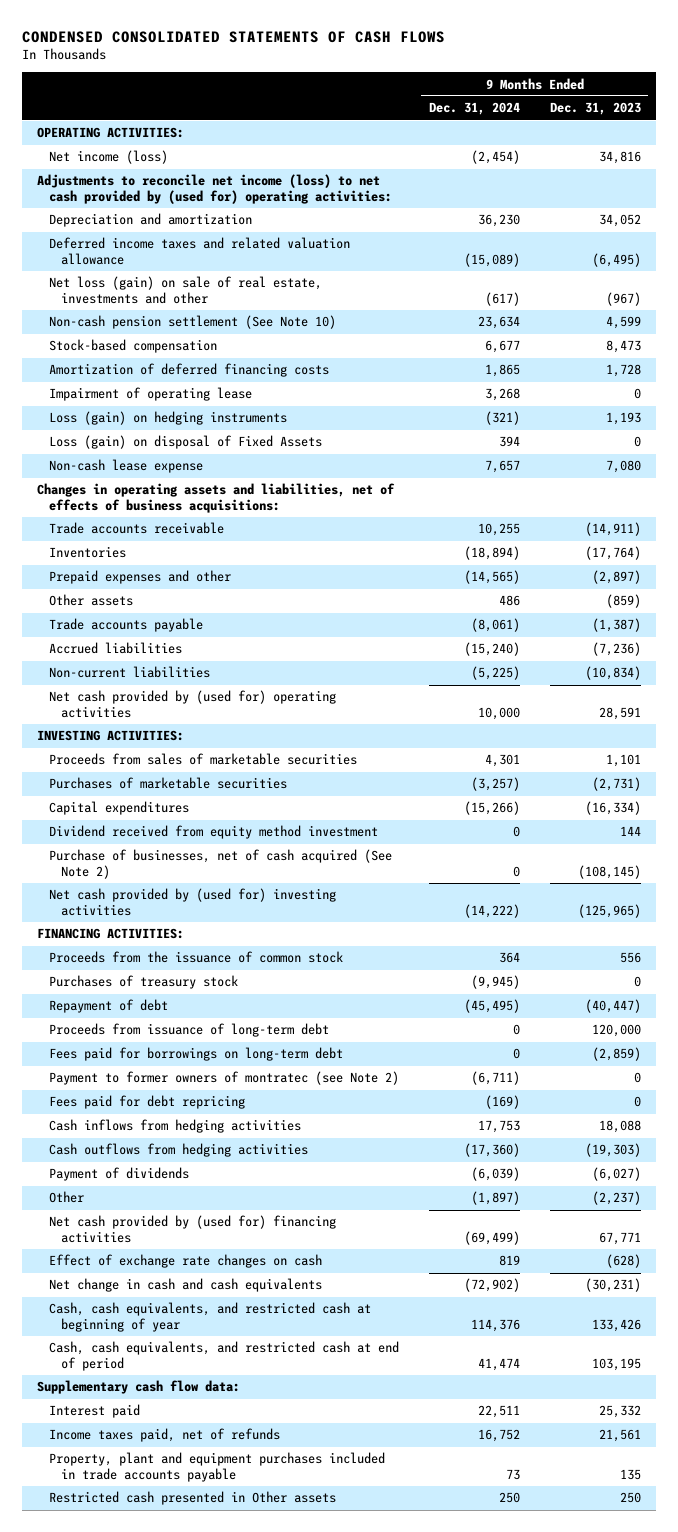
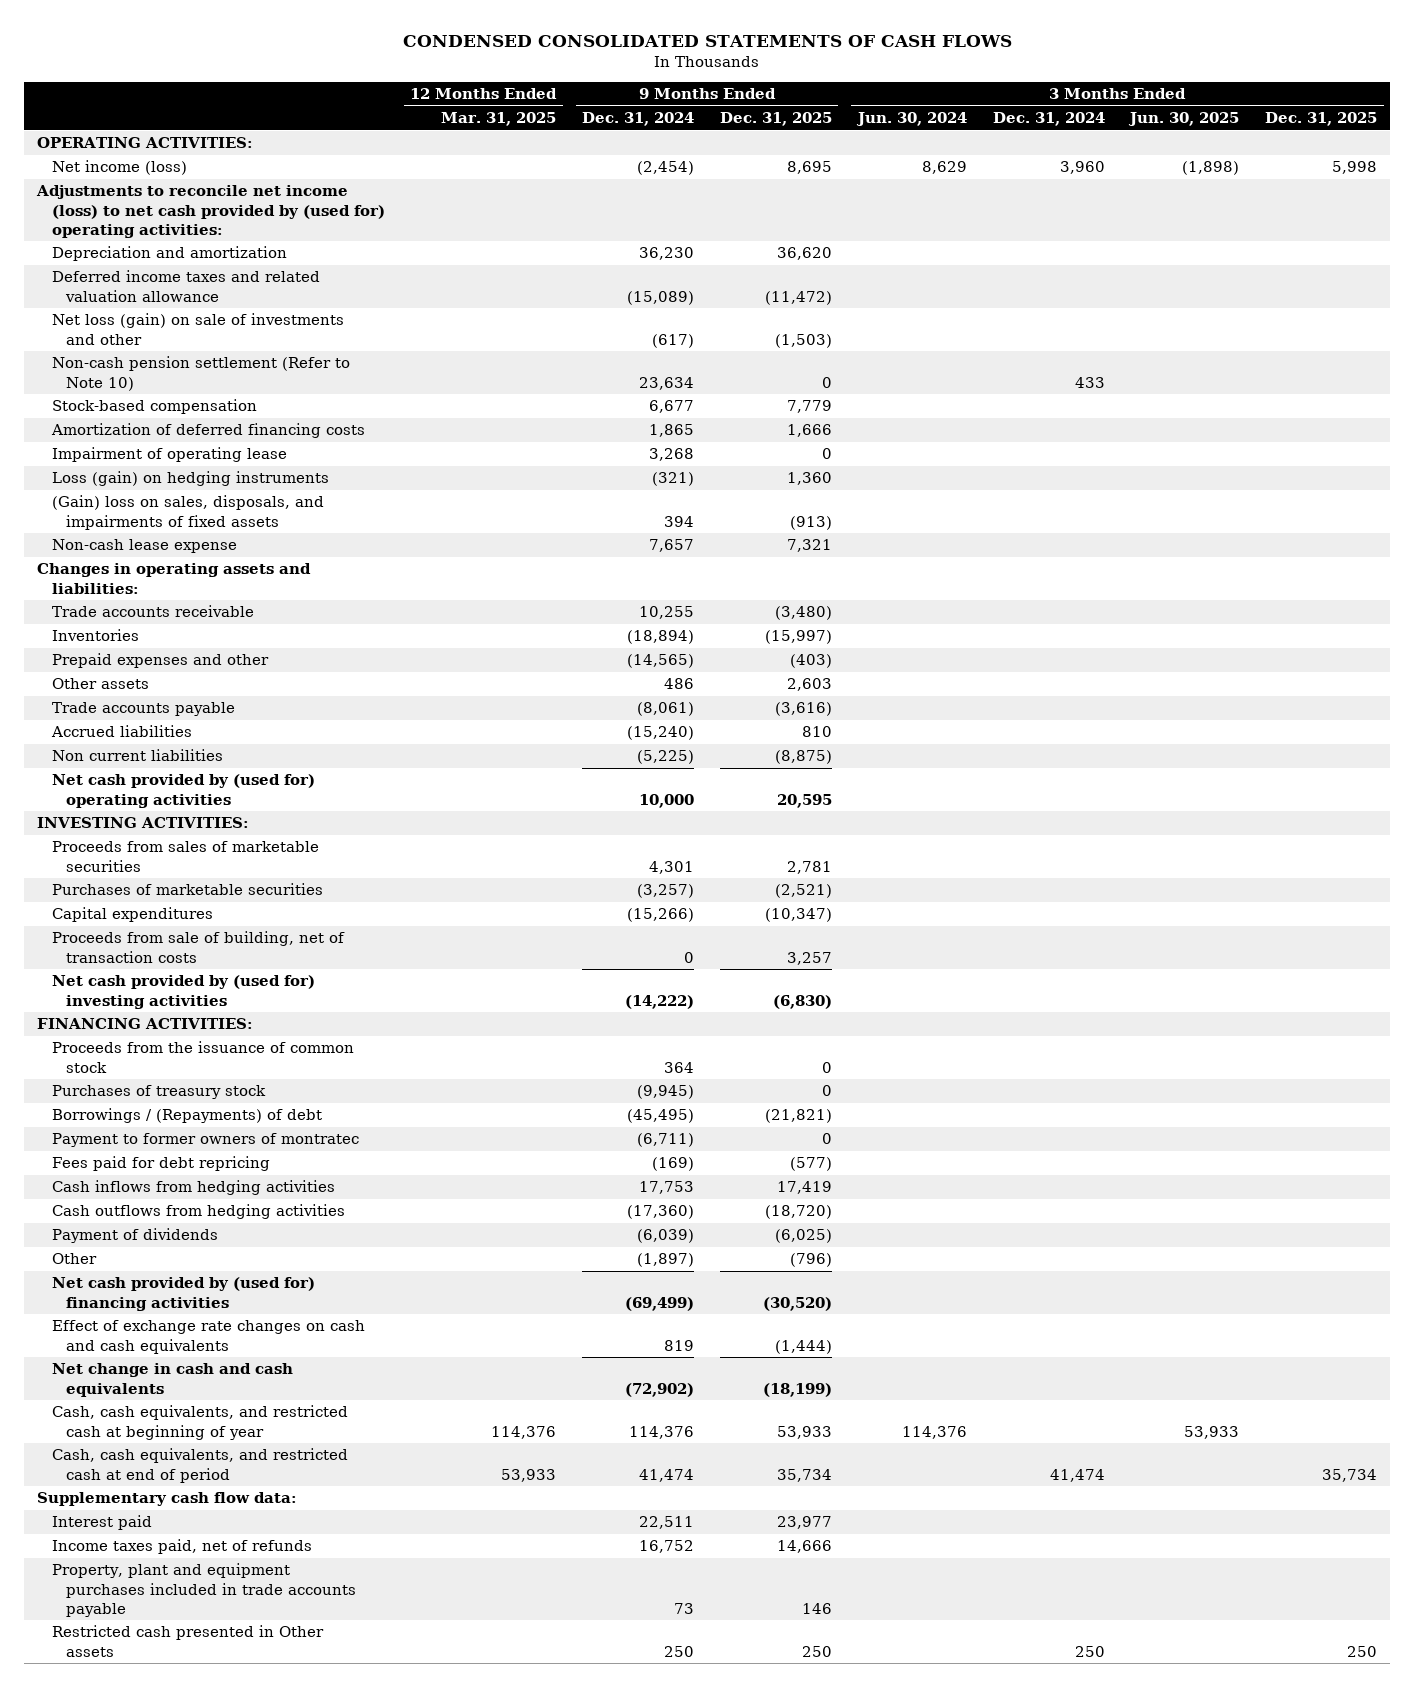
- | 9 Months Ended Dec. 31, 2024 | 9 Months Ended Dec. 31, 2023
+ | 12 Months Ended Mar. 31, 2025 | 9 Months Ended Dec. 31, 2024 | 9 Months Ended Dec. 31, 2025 | 3 Months Ended Jun. 30, 2024 | 3 Months Ended Dec. 31, 2024 | 3 Months Ended Jun. 30, 2025 | 3 Months Ended Dec. 31, 2025
- Net loss (gain) on sale of real estate, investments and other | (617) | (967)
- Non-cash pension settlement (See Note 10) | 23,634 | 4,599
+ Net loss (gain) on sale of investments and other | | (617) | (1,503) | | | |
+ Non-cash pension settlement (Refer to Note 10) | | 23,634 | 0 | | 433 | |
- Loss (gain) on disposal of Fixed Assets | 394 | 0
+ (Gain) loss on sales, disposals, and impairments of fixed assets | | 394 | (913) | | | |
- Changes in operating assets and liabilities, net of effects of business acquisitions:
+ Changes in operating assets and liabilities:
- Non-current liabilities | (5,225) | (10,834)
+ Non current liabilities | | (5,225) | (8,875) | | | |
- Dividend received from equity method investment | 0 | 144
- Purchase of businesses, net of cash acquired (See Note 2) | 0 | (108,145)
+ Proceeds from sale of building, net of transaction costs | | 0 | 3,257 | | | |
- Repayment of debt | (45,495) | (40,447)
- Proceeds from issuance of long-term debt | 0 | 120,000
- Fees paid for borrowings on long-term debt | 0 | (2,859)
- Payment to former owners of montratec (see Note 2) | (6,711) | 0
+ Borrowings / (Repayments) of debt | | (45,495) | (21,821) | | | |
+ Payment to former owners of montratec | | (6,711) | 0 | | | |
- Effect of exchange rate changes on cash | 819 | (628)
+ Effect of exchange rate changes on cash and cash equivalents | | 819 | (1,444) | | | |

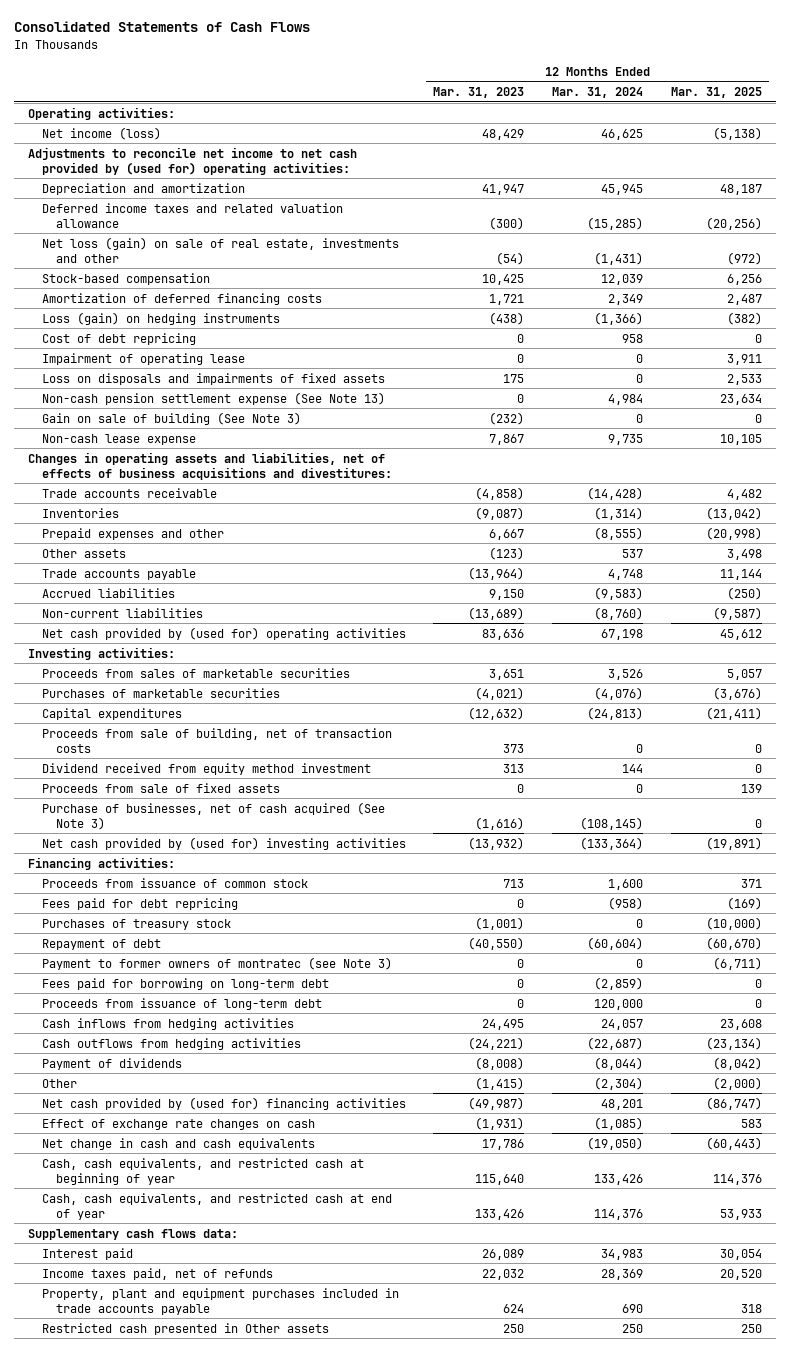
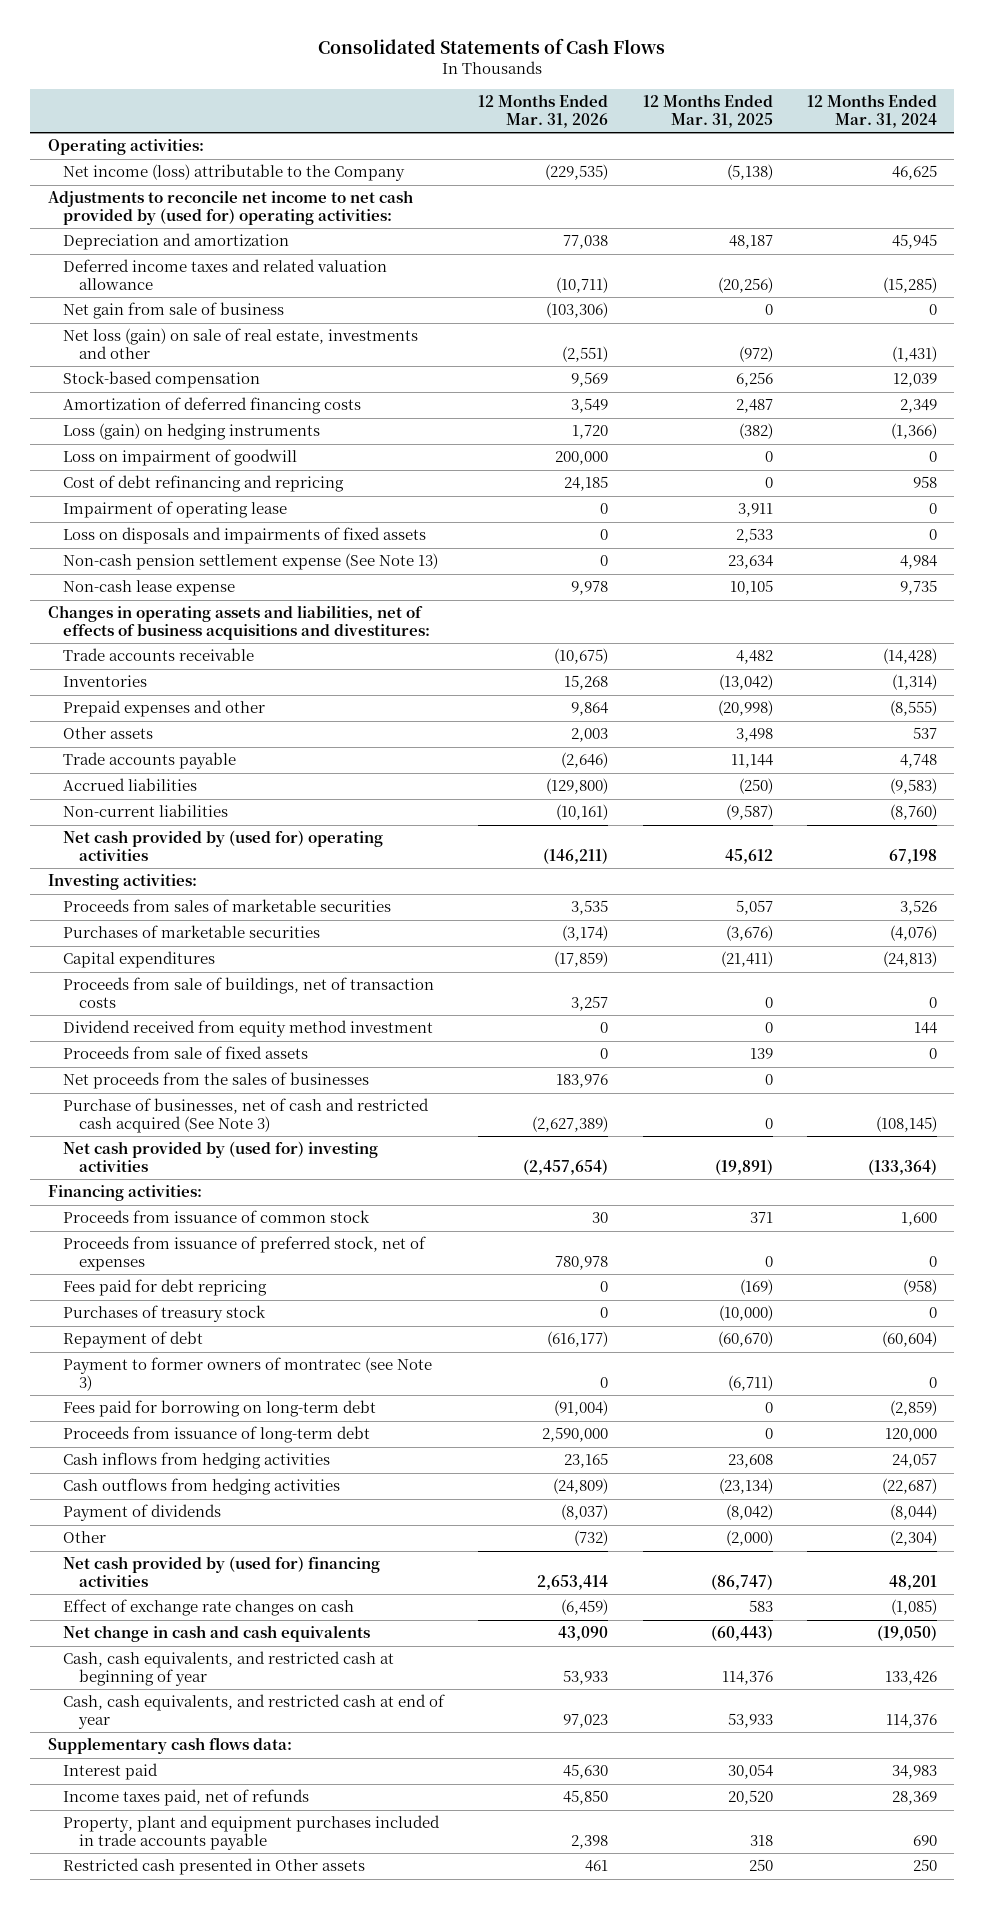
- | 12 Months Ended Mar. 31, 2023 | 12 Months Ended Mar. 31, 2024 | 12 Months Ended Mar. 31, 2025
+ | 12 Months Ended Mar. 31, 2026 | 12 Months Ended Mar. 31, 2025 | 12 Months Ended Mar. 31, 2024
- Net income (loss) | 48,429 | 46,625 | (5,138)
+ Net income (loss) attributable to the Company | (229,535) | (5,138) | 46,625
+ Net gain from sale of business | (103,306) | 0 | 0
- Cost of debt repricing | 0 | 958 | 0
+ Loss on impairment of goodwill | 200,000 | 0 | 0
+ Cost of debt refinancing and repricing | 24,185 | 0 | 958
- Gain on sale of building (See Note 3) | (232) | 0 | 0
- Proceeds from sale of building, net of transaction costs | 373 | 0 | 0
+ Proceeds from sale of buildings, net of transaction costs | 3,257 | 0 | 0
- Purchase of businesses, net of cash acquired (See Note 3) | (1,616) | (108,145) | 0
+ Net proceeds from the sales of businesses | 183,976 | 0 |
+ Purchase of businesses, net of cash and restricted cash acquired (See Note 3) | (2,627,389) | 0 | (108,145)
+ Proceeds from issuance of preferred stock, net of expenses | 780,978 | 0 | 0

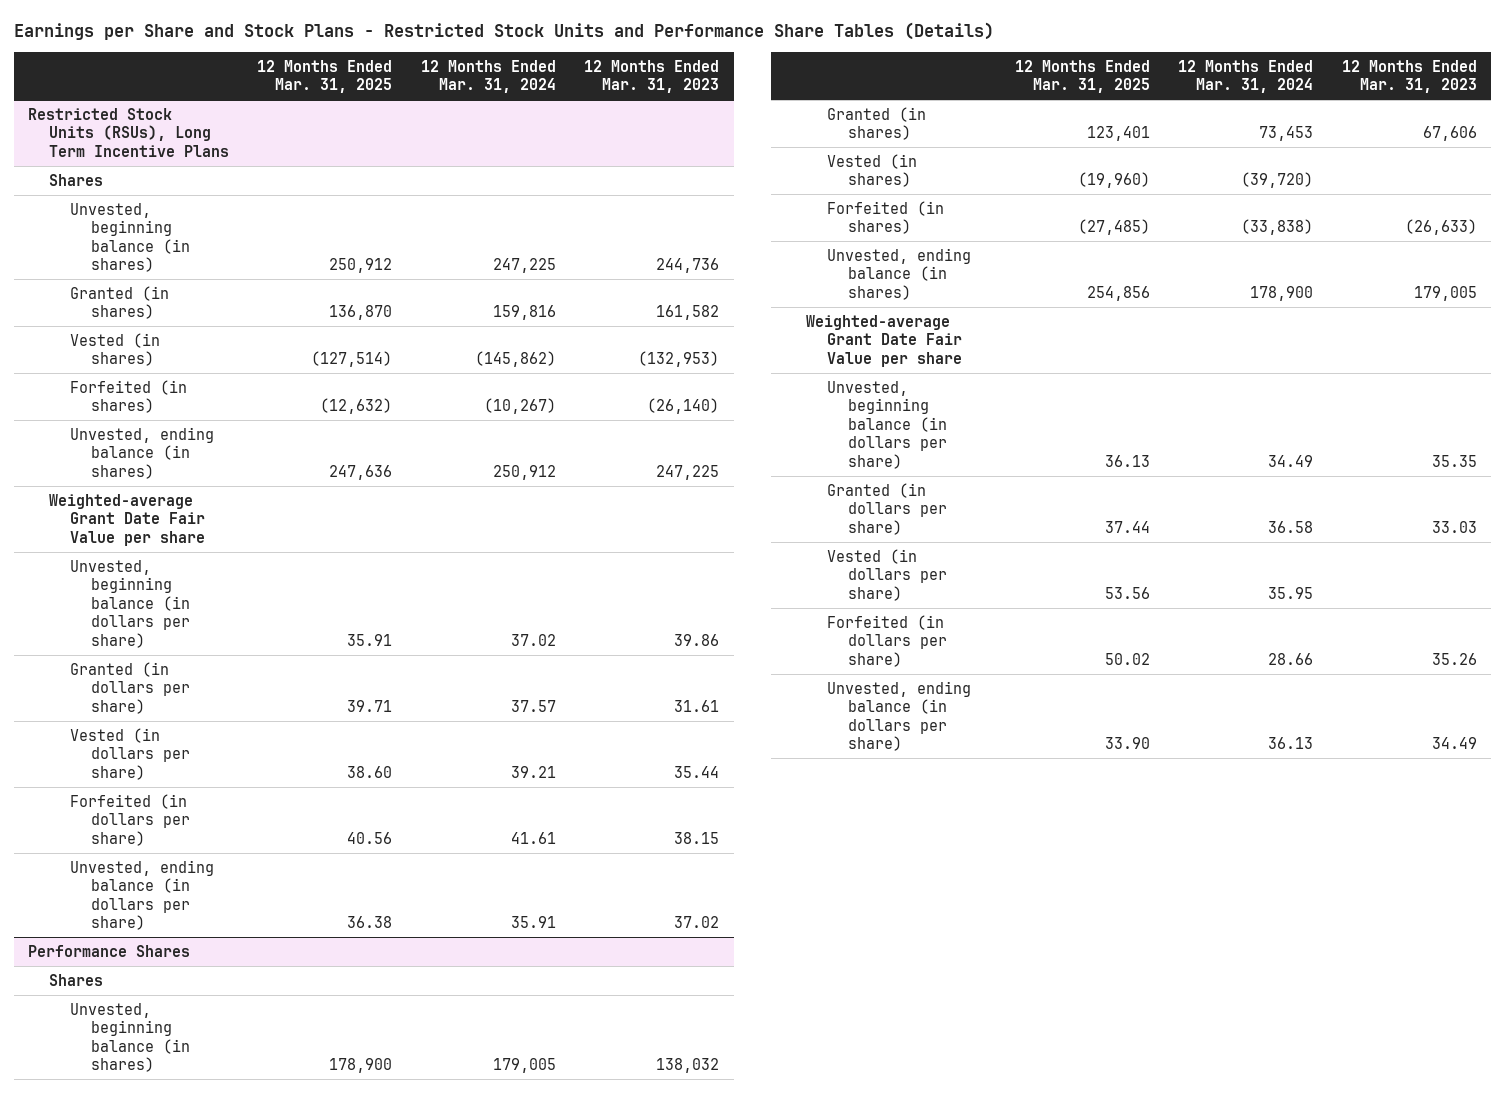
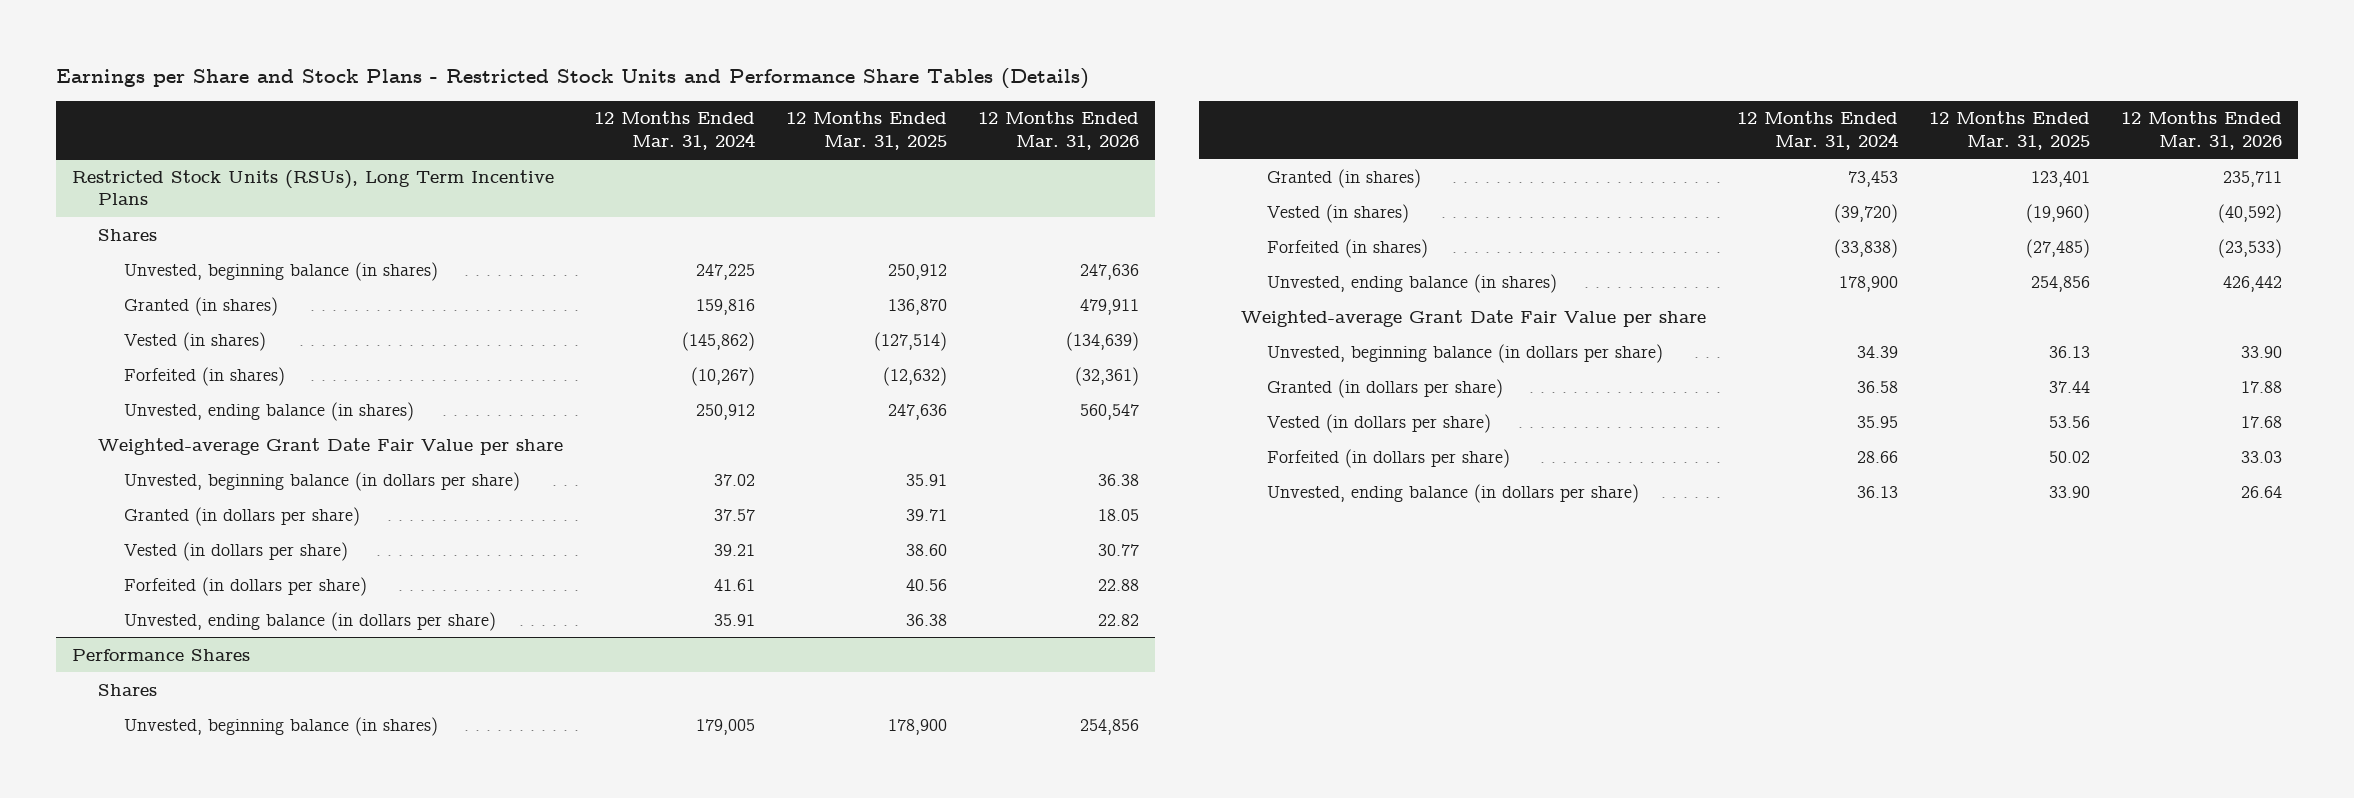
- | 12 Months Ended Mar. 31, 2025 | 12 Months Ended Mar. 31, 2024 | 12 Months Ended Mar. 31, 2023
+ | 12 Months Ended Mar. 31, 2024 | 12 Months Ended Mar. 31, 2025 | 12 Months Ended Mar. 31, 2026
@ Performance Shares
- Unvested, beginning balance (in dollars per share) | 36.13 | 34.49 | 35.35
+ Unvested, beginning balance (in dollars per share) | 34.39 | 36.13 | 33.90

